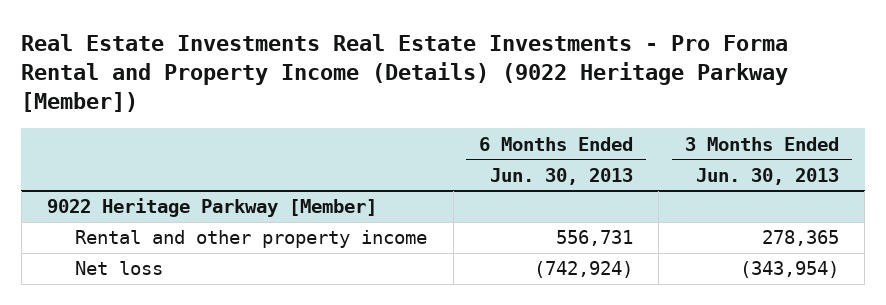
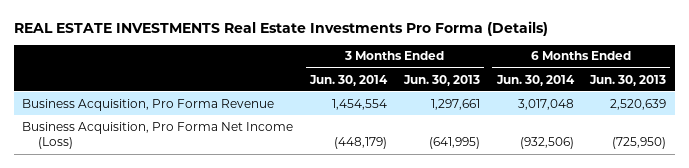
- Real Estate Investments Real Estate Investments - Pro Forma Rental and Property Income (Details) (9022 Heritage Parkway [Member])
+ REAL ESTATE INVESTMENTS Real Estate Investments Pro Forma (Details)
- | 6 Months Ended Jun. 30, 2013 | 3 Months Ended Jun. 30, 2013
+ | 3 Months Ended Jun. 30, 2014 | 3 Months Ended Jun. 30, 2013 | 6 Months Ended Jun. 30, 2014 | 6 Months Ended Jun. 30, 2013
- 9022 Heritage Parkway [Member]
- Rental and other property income | 556,731 | 278,365
- Net loss | (742,924) | (343,954)
+ Business Acquisition, Pro Forma Revenue | 1,454,554 | 1,297,661 | 3,017,048 | 2,520,639
+ Business Acquisition, Pro Forma Net Income (Loss) | (448,179) | (641,995) | (932,506) | (725,950)

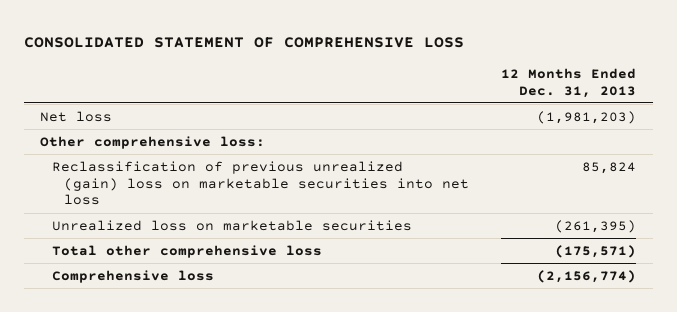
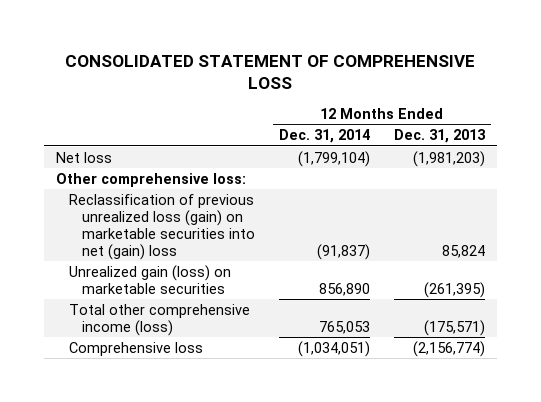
- | 12 Months Ended Dec. 31, 2013
+ | 12 Months Ended Dec. 31, 2014 | 12 Months Ended Dec. 31, 2013
- Reclassification of previous unrealized (gain) loss on marketable securities into net loss | 85,824
- Unrealized loss on marketable securities | (261,395)
- Total other comprehensive loss | (175,571)
+ Reclassification of previous unrealized loss (gain) on marketable securities into net (gain) loss | (91,837) | 85,824
+ Unrealized gain (loss) on marketable securities | 856,890 | (261,395)
+ Total other comprehensive income (loss) | 765,053 | (175,571)

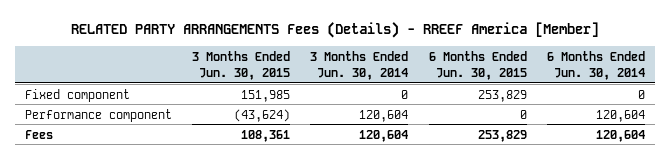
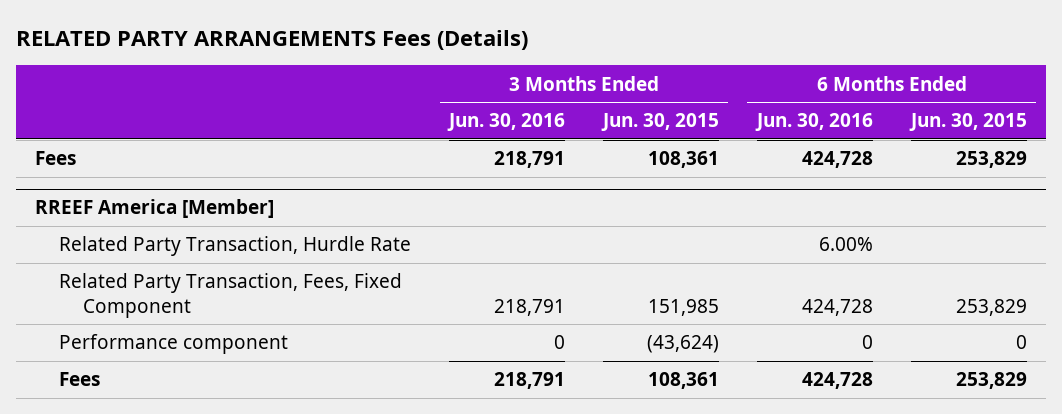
- RELATED PARTY ARRANGEMENTS Fees (Details) - RREEF America [Member]
+ RELATED PARTY ARRANGEMENTS Fees (Details)
- | 3 Months Ended Jun. 30, 2015 | 3 Months Ended Jun. 30, 2014 | 6 Months Ended Jun. 30, 2015 | 6 Months Ended Jun. 30, 2014
+ | 3 Months Ended Jun. 30, 2016 | 3 Months Ended Jun. 30, 2015 | 6 Months Ended Jun. 30, 2016 | 6 Months Ended Jun. 30, 2015
- Fixed component | 151,985 | 0 | 253,829 | 0
+ Fees | 218,791 | 108,361 | 424,728 | 253,829
+ RREEF America [Member]
+ Related Party Transaction, Hurdle Rate | | | 6.00% |
+ Related Party Transaction, Fees, Fixed Component | 218,791 | 151,985 | 424,728 | 253,829

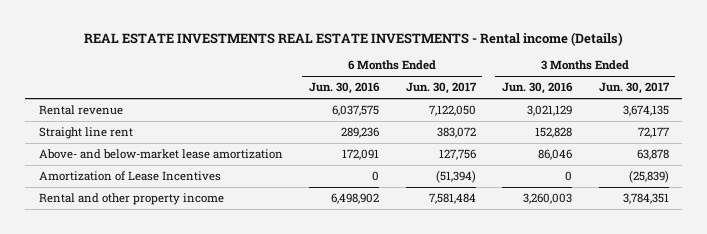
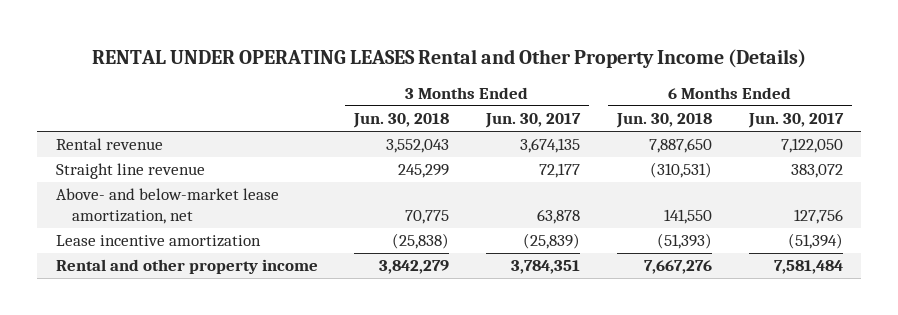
- REAL ESTATE INVESTMENTS REAL ESTATE INVESTMENTS - Rental income (Details)
+ RENTAL UNDER OPERATING LEASES Rental and Other Property Income (Details)
- | 6 Months Ended Jun. 30, 2016 | 6 Months Ended Jun. 30, 2017 | 3 Months Ended Jun. 30, 2016 | 3 Months Ended Jun. 30, 2017
+ | 3 Months Ended Jun. 30, 2018 | 3 Months Ended Jun. 30, 2017 | 6 Months Ended Jun. 30, 2018 | 6 Months Ended Jun. 30, 2017
- Straight line rent | 289,236 | 383,072 | 152,828 | 72,177
- Above- and below-market lease amortization | 172,091 | 127,756 | 86,046 | 63,878
- Amortization of Lease Incentives | 0 | (51,394) | 0 | (25,839)
+ Straight line revenue | 245,299 | 72,177 | (310,531) | 383,072
+ Above- and below-market lease amortization, net | 70,775 | 63,878 | 141,550 | 127,756
+ Lease incentive amortization | (25,838) | (25,839) | (51,393) | (51,394)

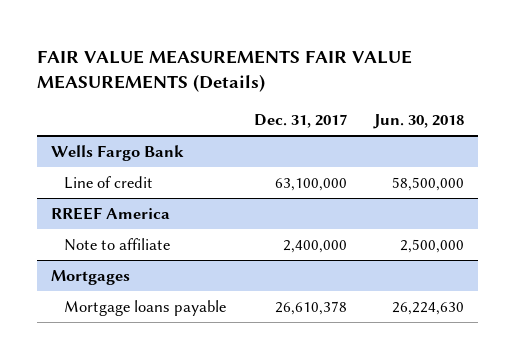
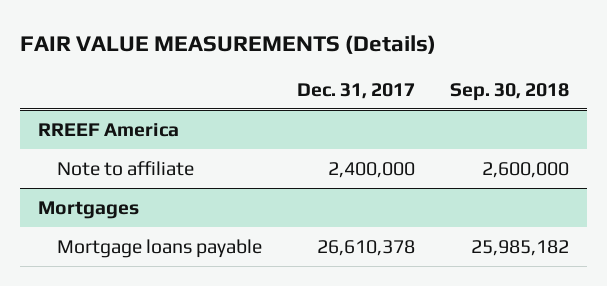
- FAIR VALUE MEASUREMENTS FAIR VALUE MEASUREMENTS (Details)
+ FAIR VALUE MEASUREMENTS (Details)
- | Dec. 31, 2017 | Jun. 30, 2018
+ | Dec. 31, 2017 | Sep. 30, 2018
- Wells Fargo Bank
- Line of credit | 63,100,000 | 58,500,000

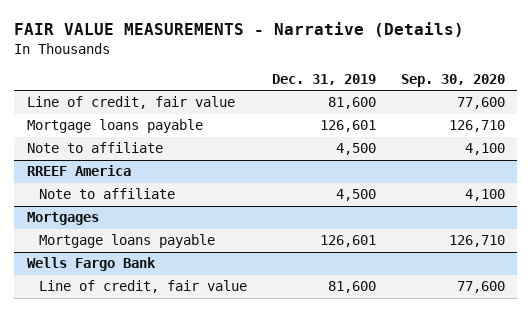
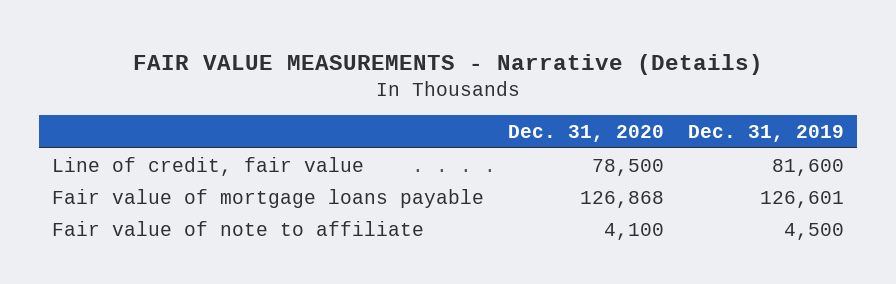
- | Dec. 31, 2019 | Sep. 30, 2020
+ | Dec. 31, 2020 | Dec. 31, 2019
- Mortgage loans payable | 126,601 | 126,710
- Note to affiliate | 4,500 | 4,100
- RREEF America
- Note to affiliate | 4,500 | 4,100
- Mortgages
- Mortgage loans payable | 126,601 | 126,710
- Wells Fargo Bank
- Line of credit, fair value | 81,600 | 77,600
+ Fair value of mortgage loans payable | 126,868 | 126,601
+ Fair value of note to affiliate | 4,100 | 4,500

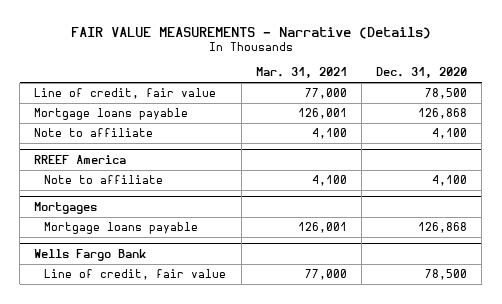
- | Dec. 31, 2020 | Dec. 31, 2019
+ | Mar. 31, 2021 | Dec. 31, 2020
- Fair value of mortgage loans payable | 126,868 | 126,601
- Fair value of note to affiliate | 4,100 | 4,500
+ Mortgage loans payable | 126,001 | 126,868
+ Note to affiliate | 4,100 | 4,100
+ RREEF America
+ Note to affiliate | 4,100 | 4,100
+ Mortgages
+ Mortgage loans payable | 126,001 | 126,868
+ Wells Fargo Bank
+ Line of credit, fair value | 77,000 | 78,500

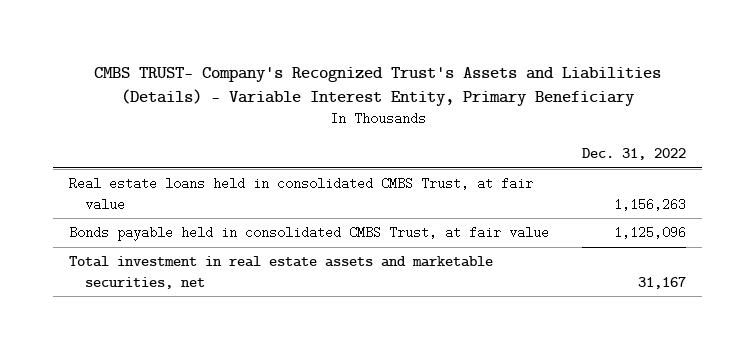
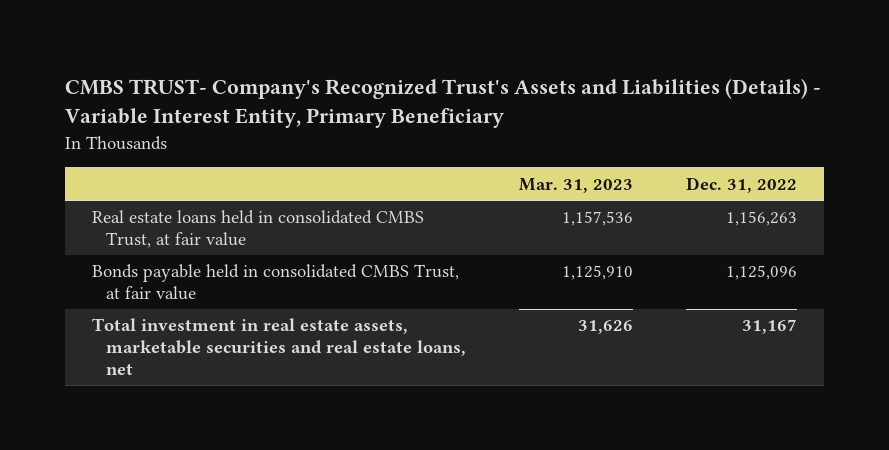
- | Dec. 31, 2022
+ | Mar. 31, 2023 | Dec. 31, 2022
- Total investment in real estate assets and marketable securities, net | 31,167
+ Total investment in real estate assets, marketable securities and real estate loans, net | 31,626 | 31,167

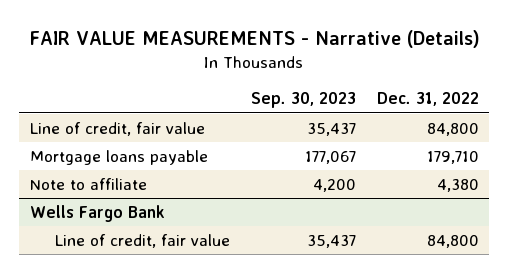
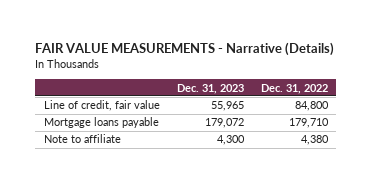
- | Sep. 30, 2023 | Dec. 31, 2022
+ | Dec. 31, 2023 | Dec. 31, 2022
- Wells Fargo Bank
- Line of credit, fair value | 35,437 | 84,800

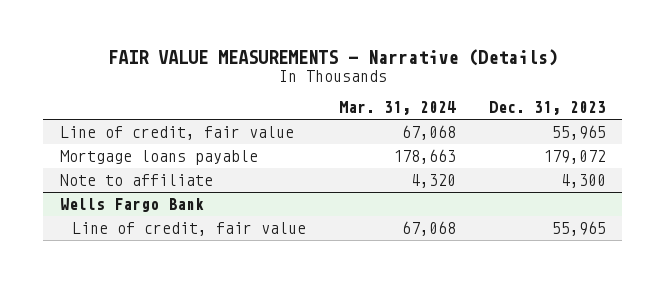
- | Dec. 31, 2023 | Dec. 31, 2022
+ | Mar. 31, 2024 | Dec. 31, 2023
+ Wells Fargo Bank
+ Line of credit, fair value | 67,068 | 55,965

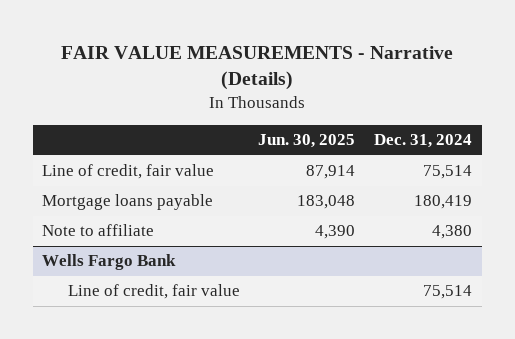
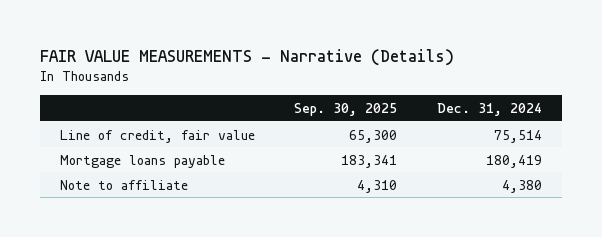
- | Jun. 30, 2025 | Dec. 31, 2024
+ | Sep. 30, 2025 | Dec. 31, 2024
- Wells Fargo Bank
- Line of credit, fair value | | 75,514

